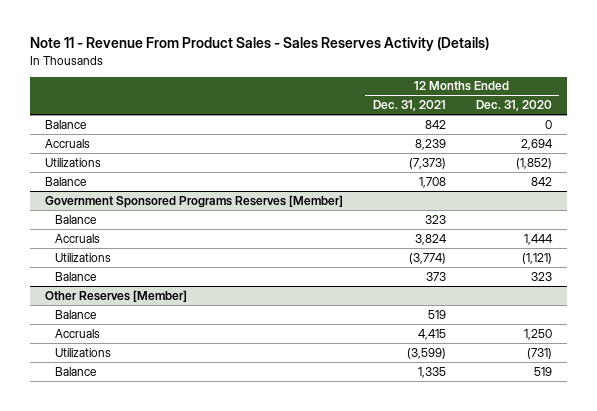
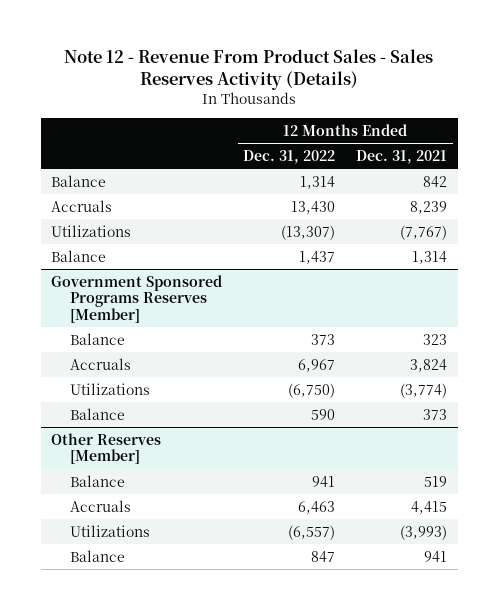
- Note 11 - Revenue From Product Sales - Sales Reserves Activity (Details)
+ Note 12 - Revenue From Product Sales - Sales Reserves Activity (Details)
- | 12 Months Ended Dec. 31, 2021 | 12 Months Ended Dec. 31, 2020
+ | 12 Months Ended Dec. 31, 2022 | 12 Months Ended Dec. 31, 2021
- Utilizations | (7,373) | (1,852)
- Balance | 1,708 | 842
+ Utilizations | (13,307) | (7,767)
+ Balance | 1,437 | 1,314
@ Other Reserves [Member]
- Utilizations | (3,599) | (731)
- Balance | 1,335 | 519
+ Utilizations | (6,557) | (3,993)
+ Balance | 847 | 941

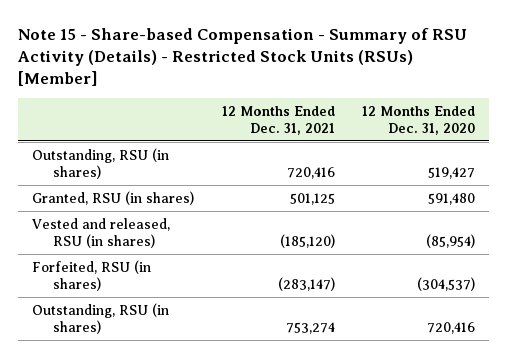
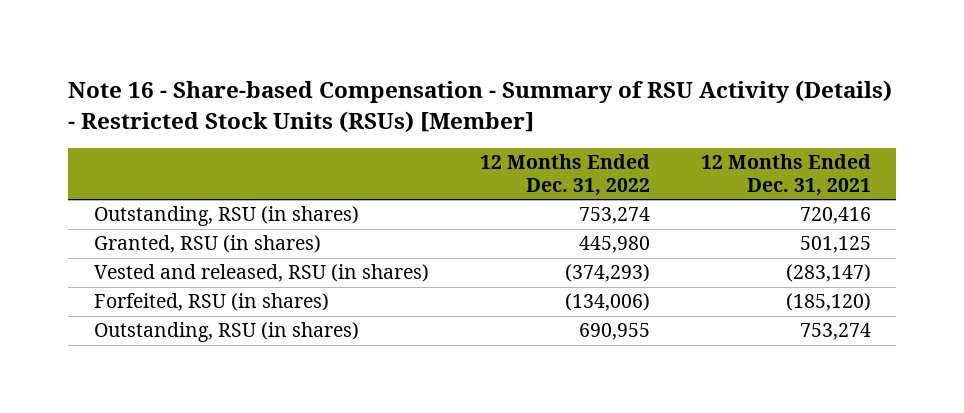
- Note 15 - Share-based Compensation - Summary of RSU Activity (Details) - Restricted Stock Units (RSUs) [Member]
+ Note 16 - Share-based Compensation - Summary of RSU Activity (Details) - Restricted Stock Units (RSUs) [Member]
- | 12 Months Ended Dec. 31, 2021 | 12 Months Ended Dec. 31, 2020
+ | 12 Months Ended Dec. 31, 2022 | 12 Months Ended Dec. 31, 2021
- Vested and released, RSU (in shares) | (185,120) | (85,954)
- Forfeited, RSU (in shares) | (283,147) | (304,537)
+ Vested and released, RSU (in shares) | (374,293) | (283,147)
+ Forfeited, RSU (in shares) | (134,006) | (185,120)

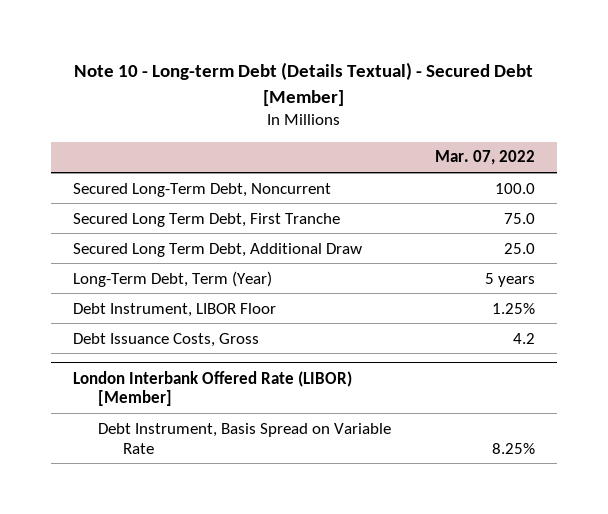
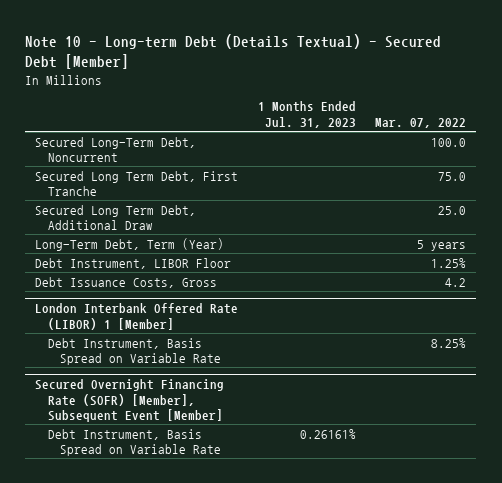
- | Mar. 07, 2022
+ | 1 Months Ended Jul. 31, 2023 | Mar. 07, 2022
- London Interbank Offered Rate (LIBOR) [Member]
+ London Interbank Offered Rate (LIBOR) 1 [Member]
+ Secured Overnight Financing Rate (SOFR) [Member], Subsequent Event [Member]
+ Debt Instrument, Basis Spread on Variable Rate | 0.26161% |

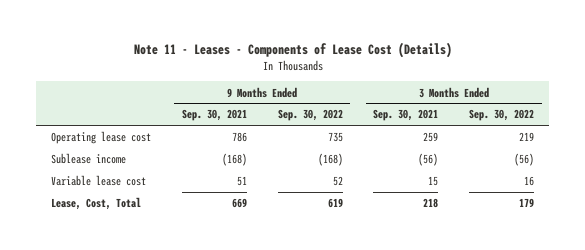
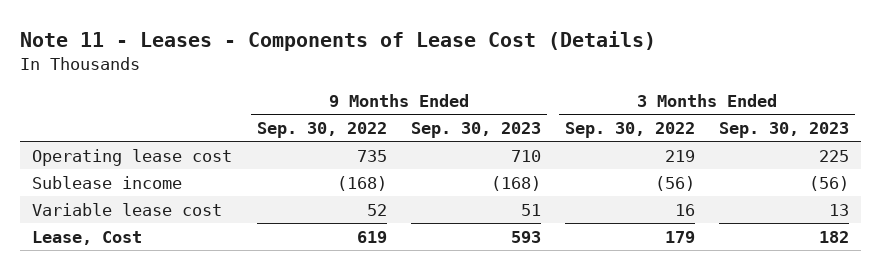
- | 9 Months Ended Sep. 30, 2021 | 9 Months Ended Sep. 30, 2022 | 3 Months Ended Sep. 30, 2021 | 3 Months Ended Sep. 30, 2022
+ | 9 Months Ended Sep. 30, 2022 | 9 Months Ended Sep. 30, 2023 | 3 Months Ended Sep. 30, 2022 | 3 Months Ended Sep. 30, 2023
- Lease, Cost, Total | 669 | 619 | 218 | 179
+ Lease, Cost | 619 | 593 | 179 | 182

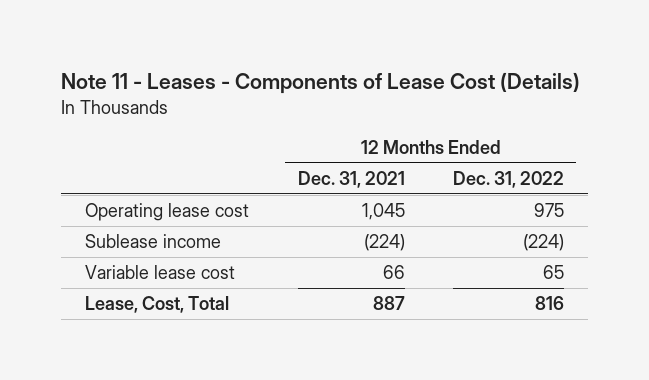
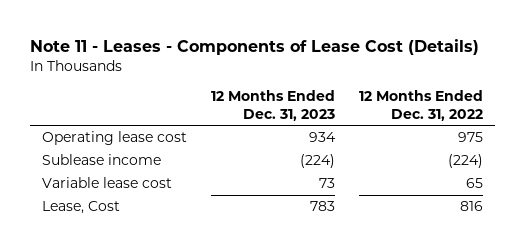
- | 12 Months Ended Dec. 31, 2021 | 12 Months Ended Dec. 31, 2022
+ | 12 Months Ended Dec. 31, 2023 | 12 Months Ended Dec. 31, 2022
- Lease, Cost, Total | 887 | 816
+ Lease, Cost | 783 | 816

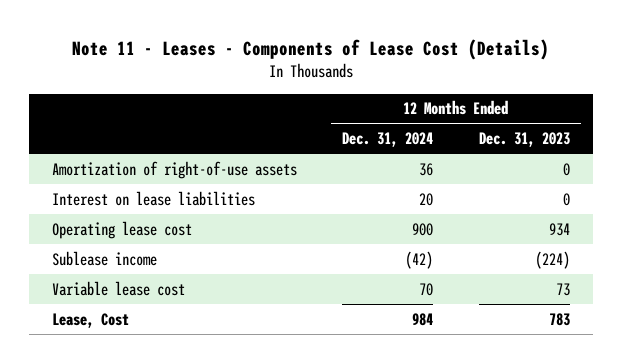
- | 12 Months Ended Dec. 31, 2023 | 12 Months Ended Dec. 31, 2022
+ | 12 Months Ended Dec. 31, 2024 | 12 Months Ended Dec. 31, 2023
+ Amortization of right-of-use assets | 36 | 0
+ Interest on lease liabilities | 20 | 0

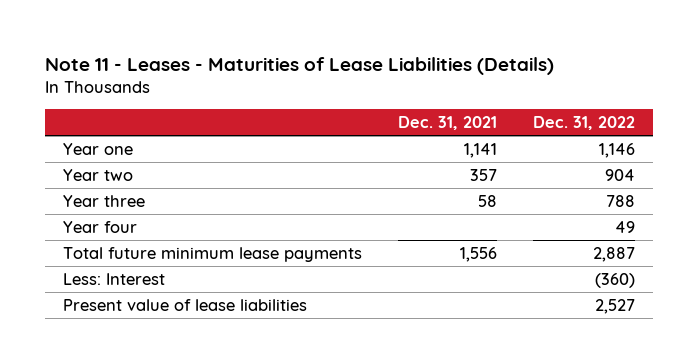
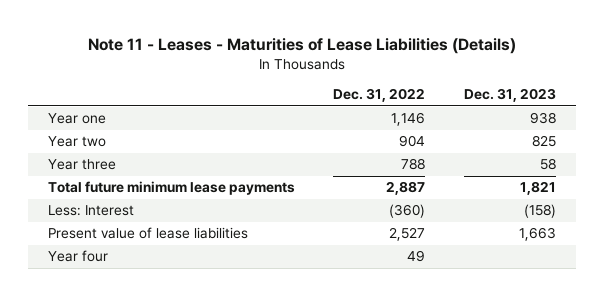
- | Dec. 31, 2021 | Dec. 31, 2022
+ | Dec. 31, 2022 | Dec. 31, 2023
moved down: Year four | 49 |

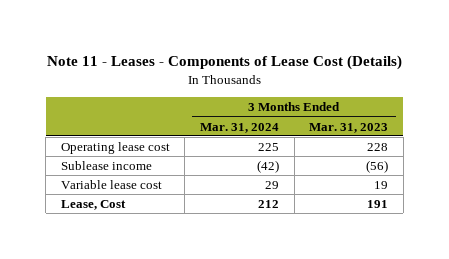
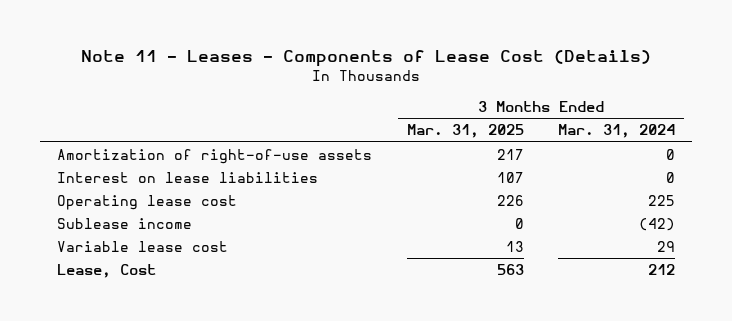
- | 3 Months Ended Mar. 31, 2024 | 3 Months Ended Mar. 31, 2023
+ | 3 Months Ended Mar. 31, 2025 | 3 Months Ended Mar. 31, 2024
+ Amortization of right-of-use assets | 217 | 0
+ Interest on lease liabilities | 107 | 0

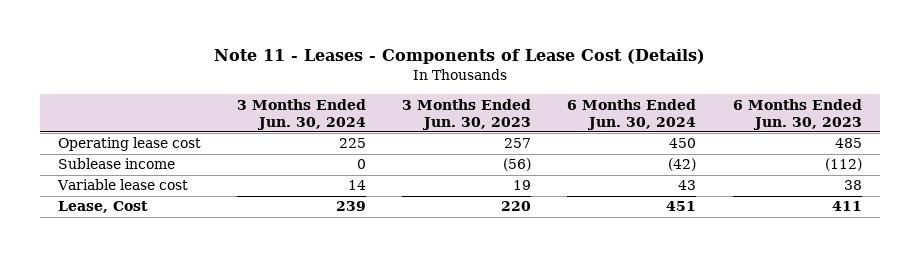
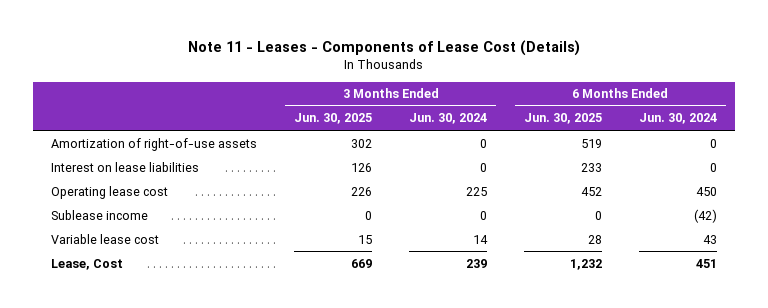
- | 3 Months Ended Jun. 30, 2024 | 3 Months Ended Jun. 30, 2023 | 6 Months Ended Jun. 30, 2024 | 6 Months Ended Jun. 30, 2023
+ | 3 Months Ended Jun. 30, 2025 | 3 Months Ended Jun. 30, 2024 | 6 Months Ended Jun. 30, 2025 | 6 Months Ended Jun. 30, 2024
+ Amortization of right-of-use assets | 302 | 0 | 519 | 0
+ Interest on lease liabilities | 126 | 0 | 233 | 0

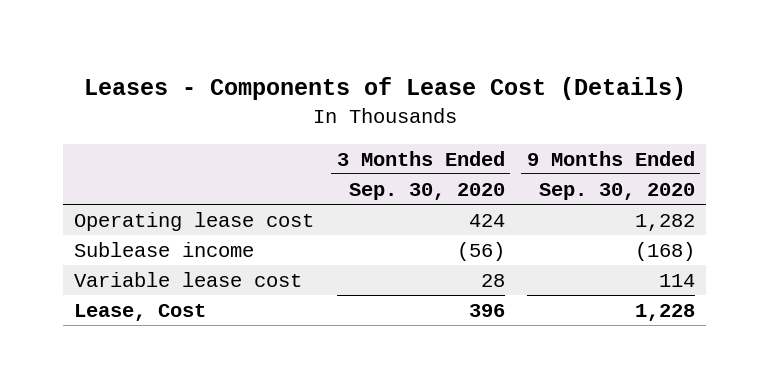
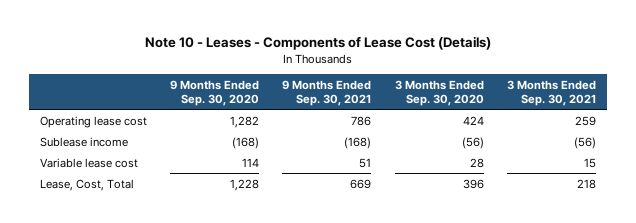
- Leases - Components of Lease Cost (Details)
+ Note 10 - Leases - Components of Lease Cost (Details)
- | 3 Months Ended Sep. 30, 2020 | 9 Months Ended Sep. 30, 2020
+ | 9 Months Ended Sep. 30, 2020 | 9 Months Ended Sep. 30, 2021 | 3 Months Ended Sep. 30, 2020 | 3 Months Ended Sep. 30, 2021
- Lease, Cost | 396 | 1,228
+ Lease, Cost, Total | 1,228 | 669 | 396 | 218

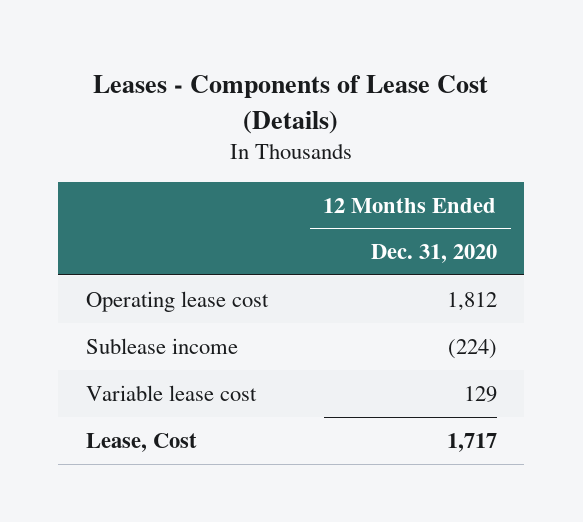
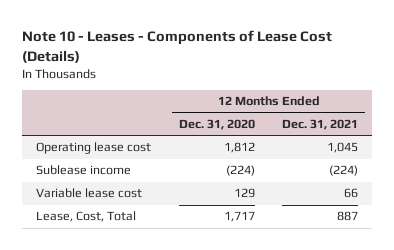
- Leases - Components of Lease Cost (Details)
+ Note 10 - Leases - Components of Lease Cost (Details)
- | 12 Months Ended Dec. 31, 2020
+ | 12 Months Ended Dec. 31, 2020 | 12 Months Ended Dec. 31, 2021
- Lease, Cost | 1,717
+ Lease, Cost, Total | 1,717 | 887

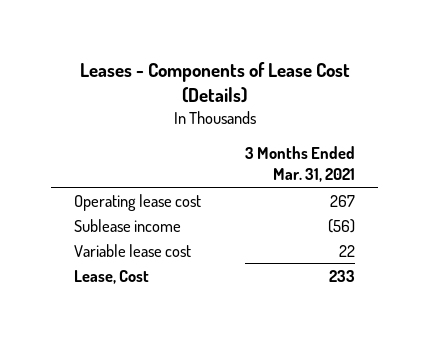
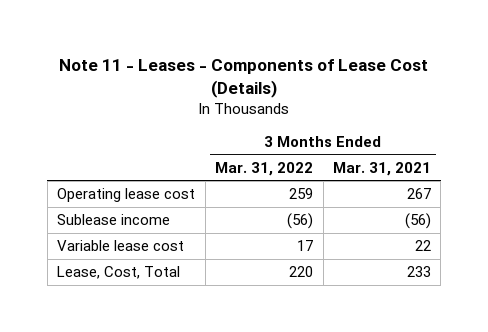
- Leases - Components of Lease Cost (Details)
+ Note 11 - Leases - Components of Lease Cost (Details)
- | 3 Months Ended Mar. 31, 2021
+ | 3 Months Ended Mar. 31, 2022 | 3 Months Ended Mar. 31, 2021
- Lease, Cost | 233
+ Lease, Cost, Total | 220 | 233

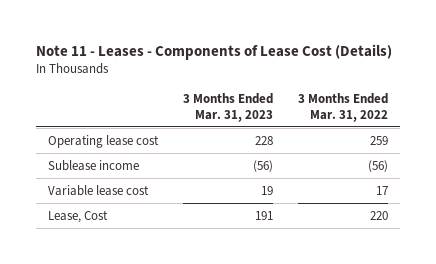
- | 3 Months Ended Mar. 31, 2022 | 3 Months Ended Mar. 31, 2021
+ | 3 Months Ended Mar. 31, 2023 | 3 Months Ended Mar. 31, 2022
- Lease, Cost, Total | 220 | 233
+ Lease, Cost | 191 | 220

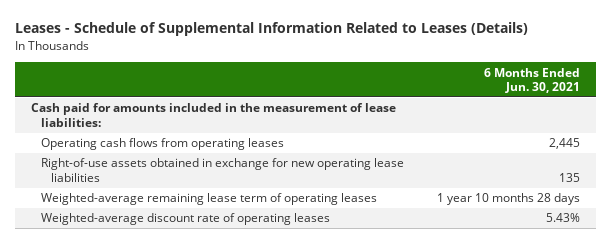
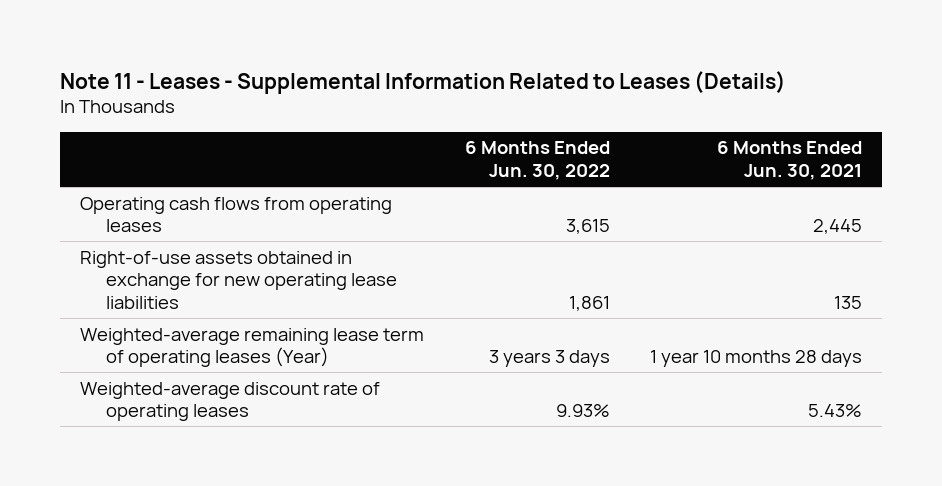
- Leases - Schedule of Supplemental Information Related to Leases (Details)
+ Note 11 - Leases - Supplemental Information Related to Leases (Details)
- | 6 Months Ended Jun. 30, 2021
+ | 6 Months Ended Jun. 30, 2022 | 6 Months Ended Jun. 30, 2021
- Cash paid for amounts included in the measurement of lease liabilities:
- Weighted-average remaining lease term of operating leases | 1 year 10 months 28 days
+ Weighted-average remaining lease term of operating leases (Year) | 3 years 3 days | 1 year 10 months 28 days

